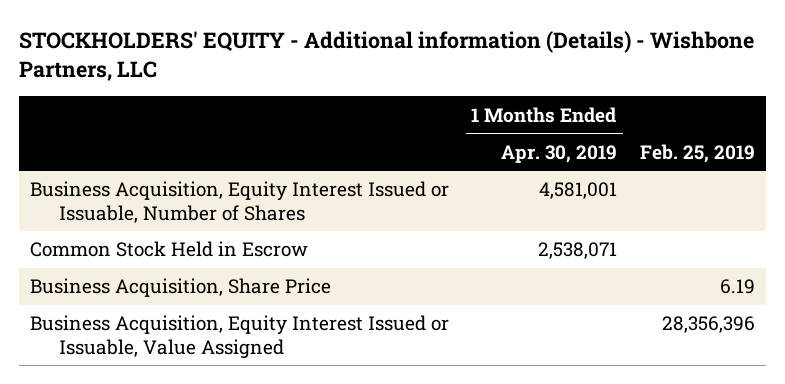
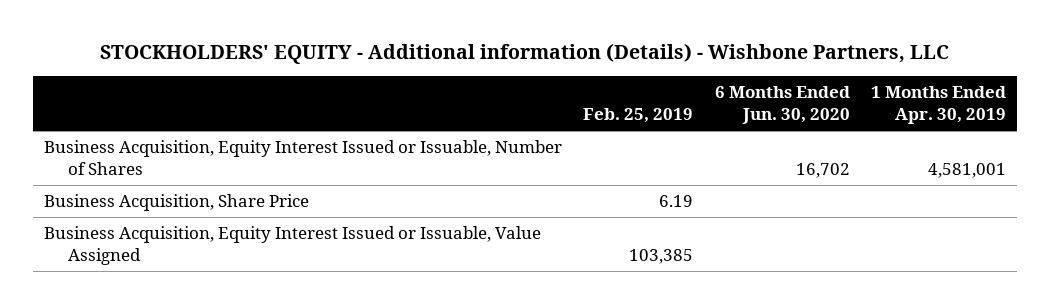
- | 1 Months Ended Apr. 30, 2019 | Feb. 25, 2019
+ | Feb. 25, 2019 | 6 Months Ended Jun. 30, 2020 | 1 Months Ended Apr. 30, 2019
- Common Stock Held in Escrow | 2,538,071 |
- Business Acquisition, Equity Interest Issued or Issuable, Value Assigned | | 28,356,396
+ Business Acquisition, Equity Interest Issued or Issuable, Value Assigned | 103,385 | |

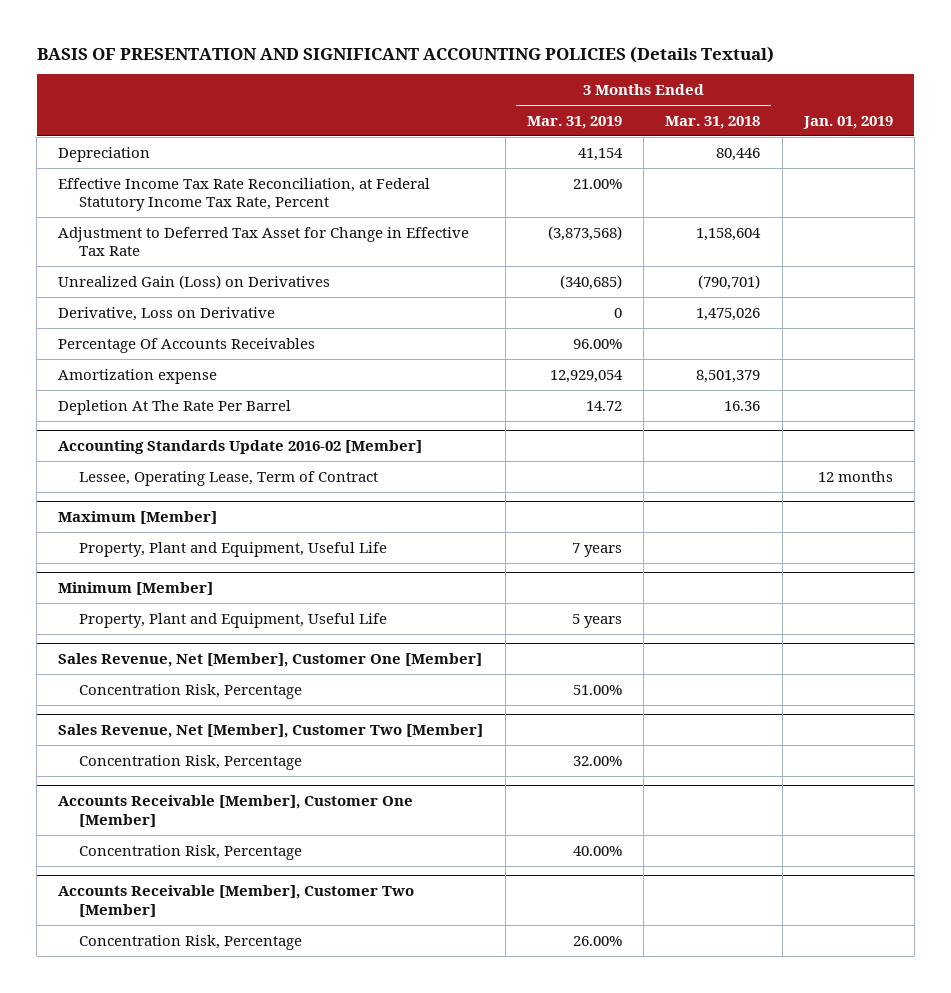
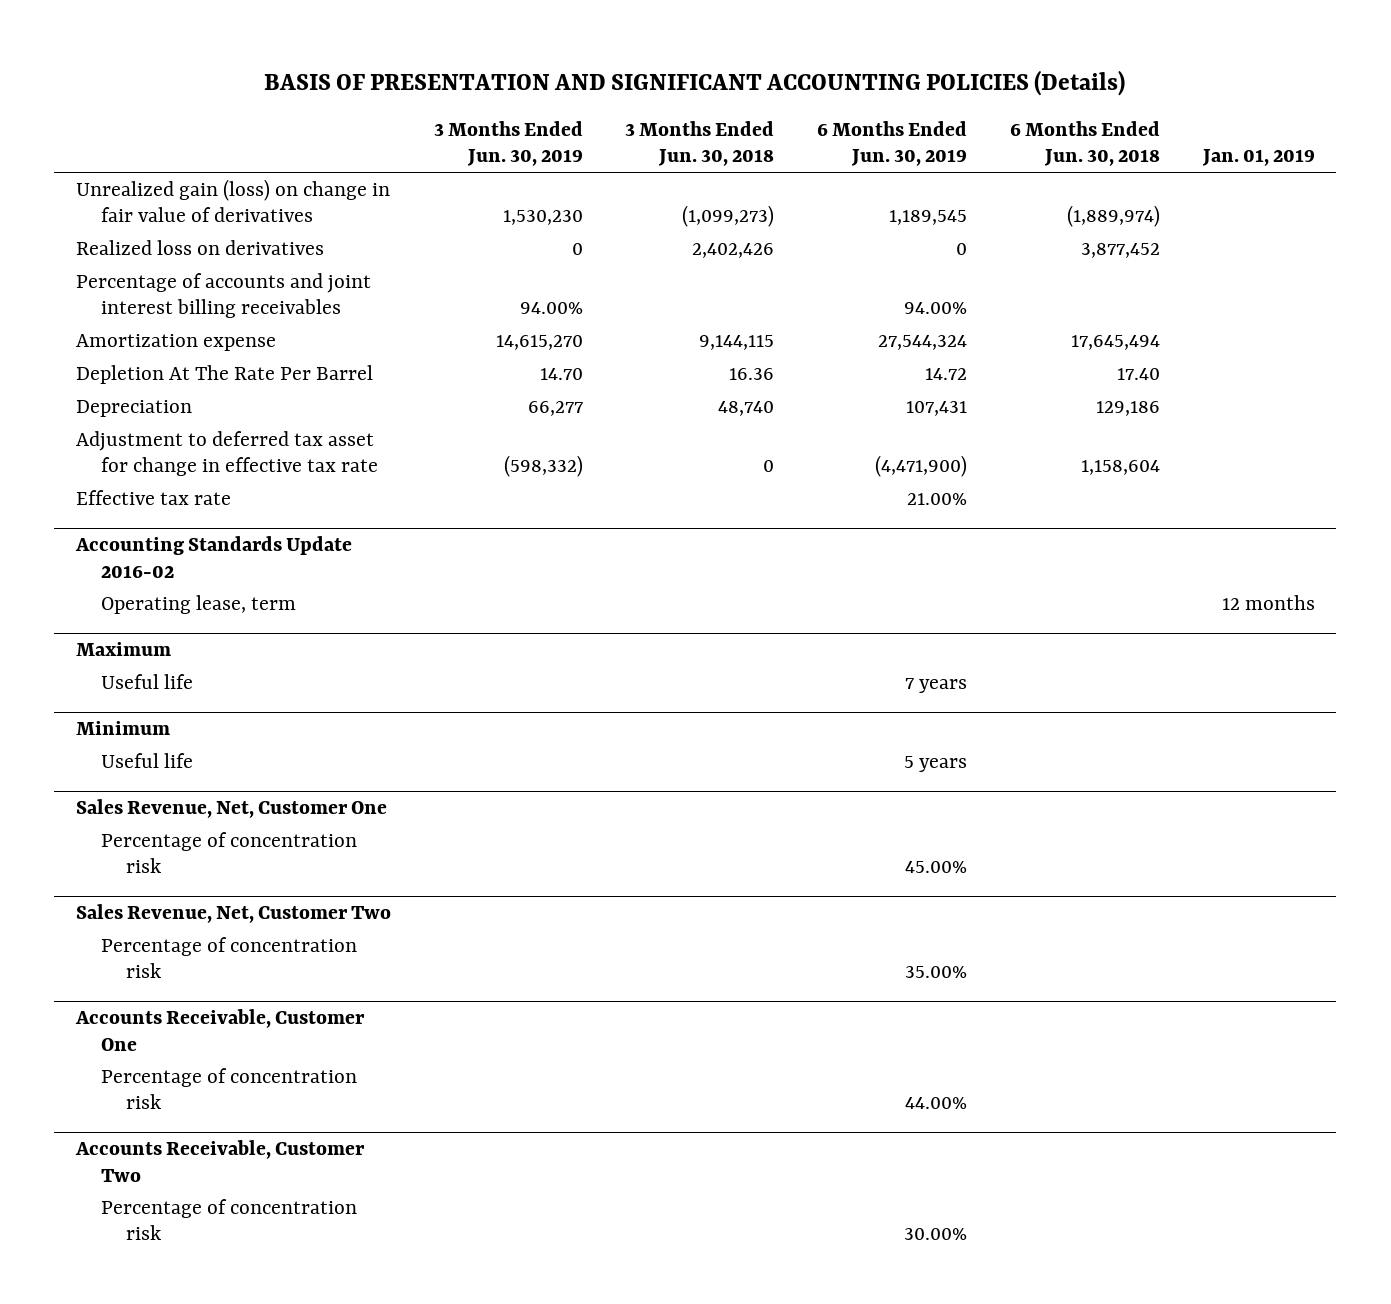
- BASIS OF PRESENTATION AND SIGNIFICANT ACCOUNTING POLICIES (Details Textual)
+ BASIS OF PRESENTATION AND SIGNIFICANT ACCOUNTING POLICIES (Details)
- | 3 Months Ended Mar. 31, 2019 | 3 Months Ended Mar. 31, 2018 | Jan. 01, 2019
+ | 3 Months Ended Jun. 30, 2019 | 3 Months Ended Jun. 30, 2018 | 6 Months Ended Jun. 30, 2019 | 6 Months Ended Jun. 30, 2018 | Jan. 01, 2019
- Effective Income Tax Rate Reconciliation, at Federal Statutory Income Tax Rate, Percent | 21.00% | |
- Adjustment to Deferred Tax Asset for Change in Effective Tax Rate | (3,873,568) | 1,158,604 |
- Unrealized Gain (Loss) on Derivatives | (340,685) | (790,701) |
- Derivative, Loss on Derivative | 0 | 1,475,026 |
- Percentage Of Accounts Receivables | 96.00% | |
+ Unrealized gain (loss) on change in fair value of derivatives | 1,530,230 | (1,099,273) | 1,189,545 | (1,889,974) |
+ Realized loss on derivatives | 0 | 2,402,426 | 0 | 3,877,452 |
+ Percentage of accounts and joint interest billing receivables | 94.00% | | 94.00% | |
- Accounting Standards Update 2016-02 [Member]
- Lessee, Operating Lease, Term of Contract | | | 12 months
- Maximum [Member]
- Property, Plant and Equipment, Useful Life | 7 years | |
- Minimum [Member]
- Property, Plant and Equipment, Useful Life | 5 years | |
- Sales Revenue, Net [Member], Customer One [Member]
- Concentration Risk, Percentage | 51.00% | |
- Sales Revenue, Net [Member], Customer Two [Member]
- Concentration Risk, Percentage | 32.00% | |
- Accounts Receivable [Member], Customer One [Member]
- Concentration Risk, Percentage | 40.00% | |
- Accounts Receivable [Member], Customer Two [Member]
- Concentration Risk, Percentage | 26.00% | |
moved down: Depreciation | 66,277 | 48,740 | 107,431 | 129,186 |
+ Adjustment to deferred tax asset for change in effective tax rate | (598,332) | 0 | (4,471,900) | 1,158,604 |
+ Effective tax rate | | | 21.00% | |
+ Accounting Standards Update 2016-02
+ Operating lease, term | | | | | 12 months
+ Maximum
+ Useful life | | | 7 years | |
+ Minimum
+ Useful life | | | 5 years | |
+ Sales Revenue, Net, Customer One
+ Percentage of concentration risk | | | 45.00% | |
+ Sales Revenue, Net, Customer Two
+ Percentage of concentration risk | | | 35.00% | |
+ Accounts Receivable, Customer One
+ Percentage of concentration risk | | | 44.00% | |
+ Accounts Receivable, Customer Two
+ Percentage of concentration risk | | | 30.00% | |

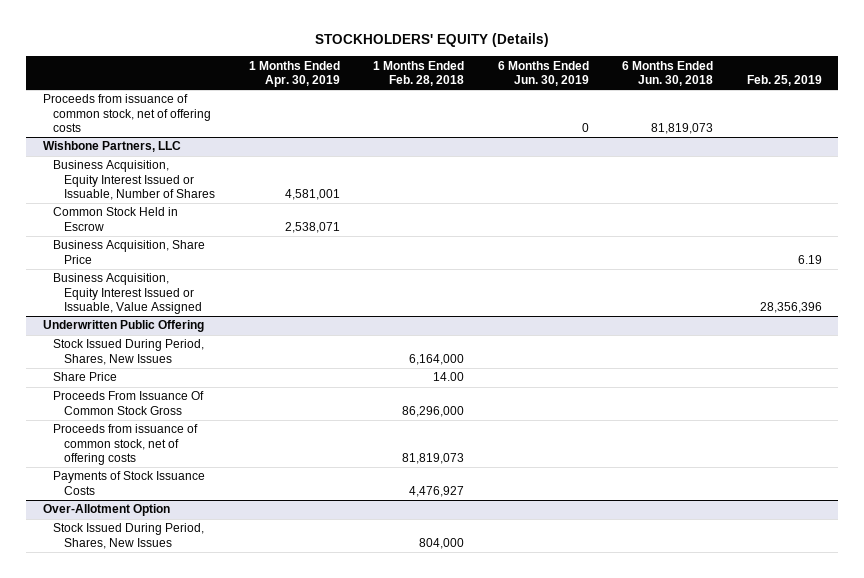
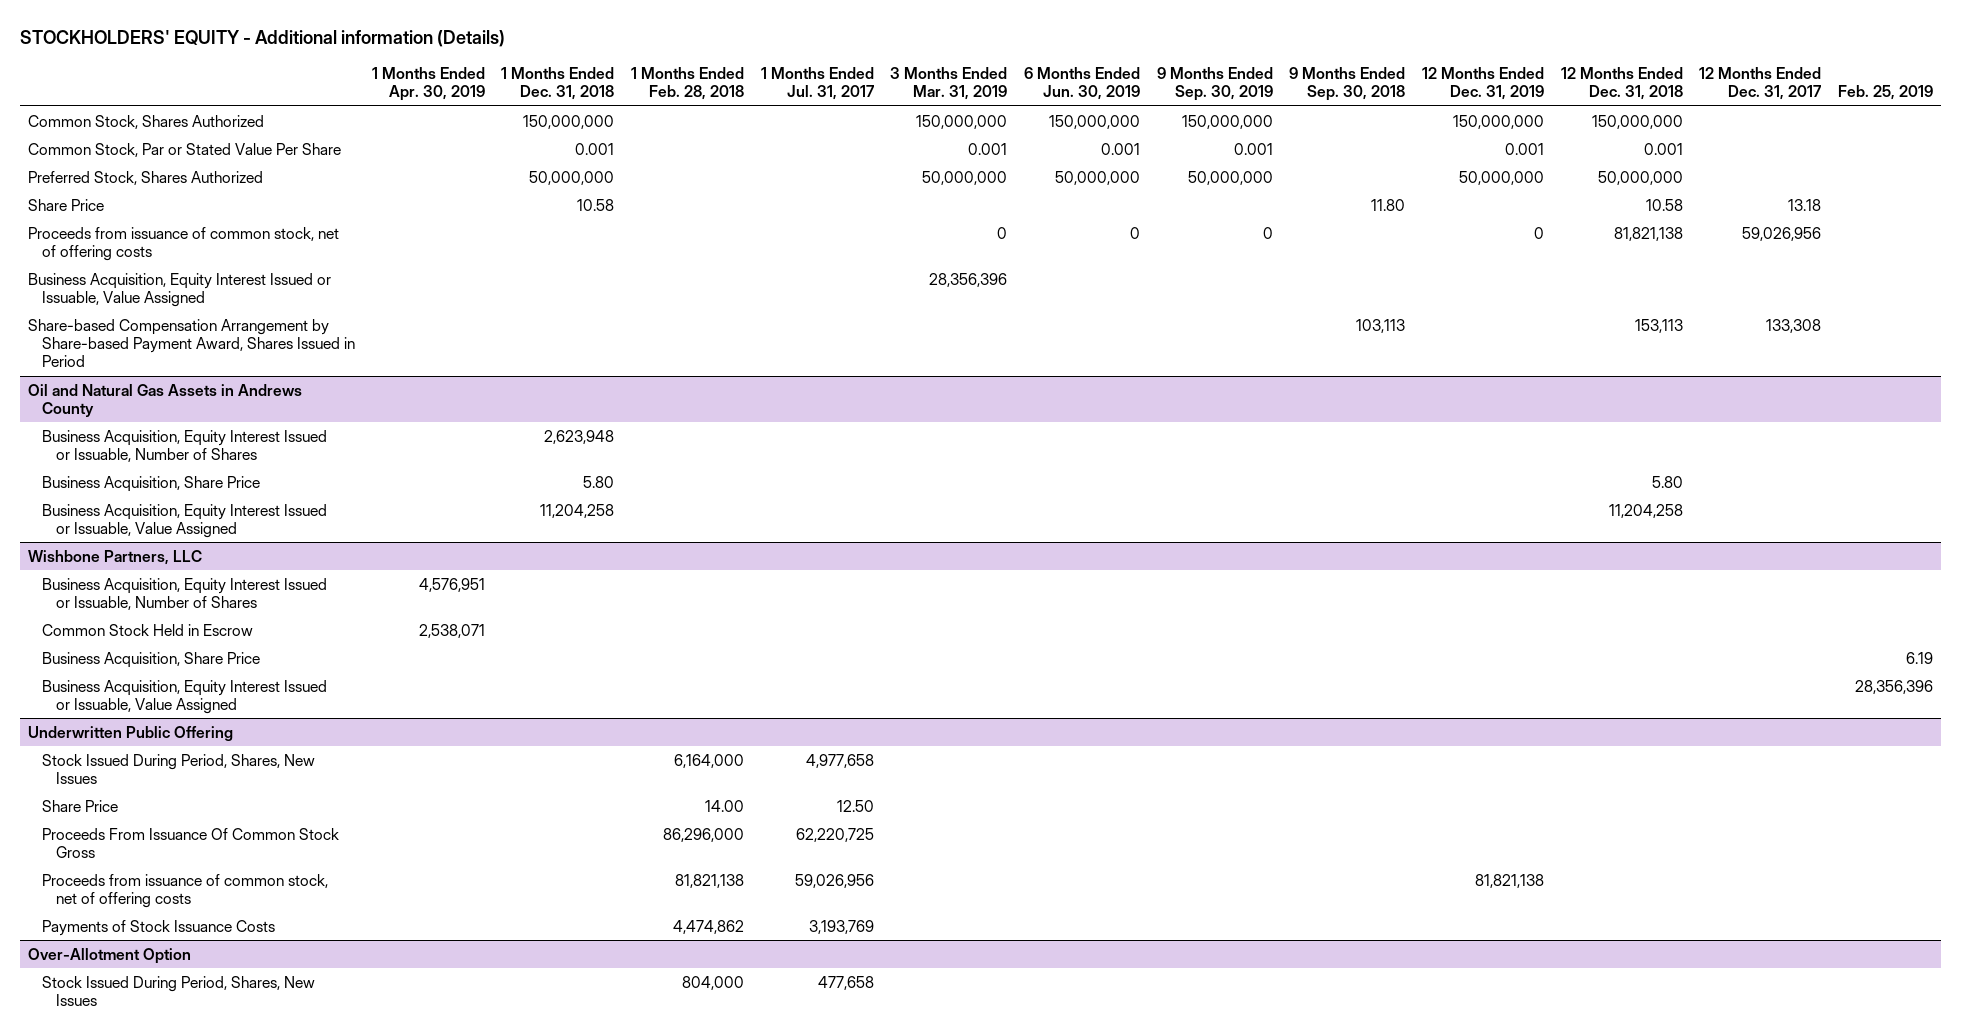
- STOCKHOLDERS' EQUITY (Details)
+ STOCKHOLDERS' EQUITY - Additional information (Details)
- | 1 Months Ended Apr. 30, 2019 | 1 Months Ended Feb. 28, 2018 | 6 Months Ended Jun. 30, 2019 | 6 Months Ended Jun. 30, 2018 | Feb. 25, 2019
+ | 1 Months Ended Apr. 30, 2019 | 1 Months Ended Dec. 31, 2018 | 1 Months Ended Feb. 28, 2018 | 1 Months Ended Jul. 31, 2017 | 3 Months Ended Mar. 31, 2019 | 6 Months Ended Jun. 30, 2019 | 9 Months Ended Sep. 30, 2019 | 9 Months Ended Sep. 30, 2018 | 12 Months Ended Dec. 31, 2019 | 12 Months Ended Dec. 31, 2018 | 12 Months Ended Dec. 31, 2017 | Feb. 25, 2019
+ Common Stock, Shares Authorized | | 150,000,000 | | | 150,000,000 | 150,000,000 | 150,000,000 | | 150,000,000 | 150,000,000 | |
+ Common Stock, Par or Stated Value Per Share | | 0.001 | | | 0.001 | 0.001 | 0.001 | | 0.001 | 0.001 | |
+ Preferred Stock, Shares Authorized | | 50,000,000 | | | 50,000,000 | 50,000,000 | 50,000,000 | | 50,000,000 | 50,000,000 | |
+ Share Price | | 10.58 | | | | | | 11.80 | | 10.58 | 13.18 |
+ Business Acquisition, Equity Interest Issued or Issuable, Value Assigned | | | | | 28,356,396 | | | | | | |
+ Share-based Compensation Arrangement by Share-based Payment Award, Shares Issued in Period | | | | | | | | 103,113 | | 153,113 | 133,308 |
+ Oil and Natural Gas Assets in Andrews County
+ Business Acquisition, Equity Interest Issued or Issuable, Number of Shares | | 2,623,948 | | | | | | | | | |
+ Business Acquisition, Share Price | | 5.80 | | | | | | | | 5.80 | |
+ Business Acquisition, Equity Interest Issued or Issuable, Value Assigned | | 11,204,258 | | | | | | | | 11,204,258 | |
@ Wishbone Partners, LLC
- Business Acquisition, Equity Interest Issued or Issuable, Number of Shares | 4,581,001 | | | |
+ Business Acquisition, Equity Interest Issued or Issuable, Number of Shares | 4,576,951 | | | | | | | | | | |
@ Underwritten Public Offering
- Proceeds from issuance of common stock, net of offering costs | | 81,819,073 | | |
- Payments of Stock Issuance Costs | | 4,476,927 | | |
+ Proceeds from issuance of common stock, net of offering costs | | | 81,821,138 | 59,026,956 | | | | | 81,821,138 | | |
+ Payments of Stock Issuance Costs | | | 4,474,862 | 3,193,769 | | | | | | | |

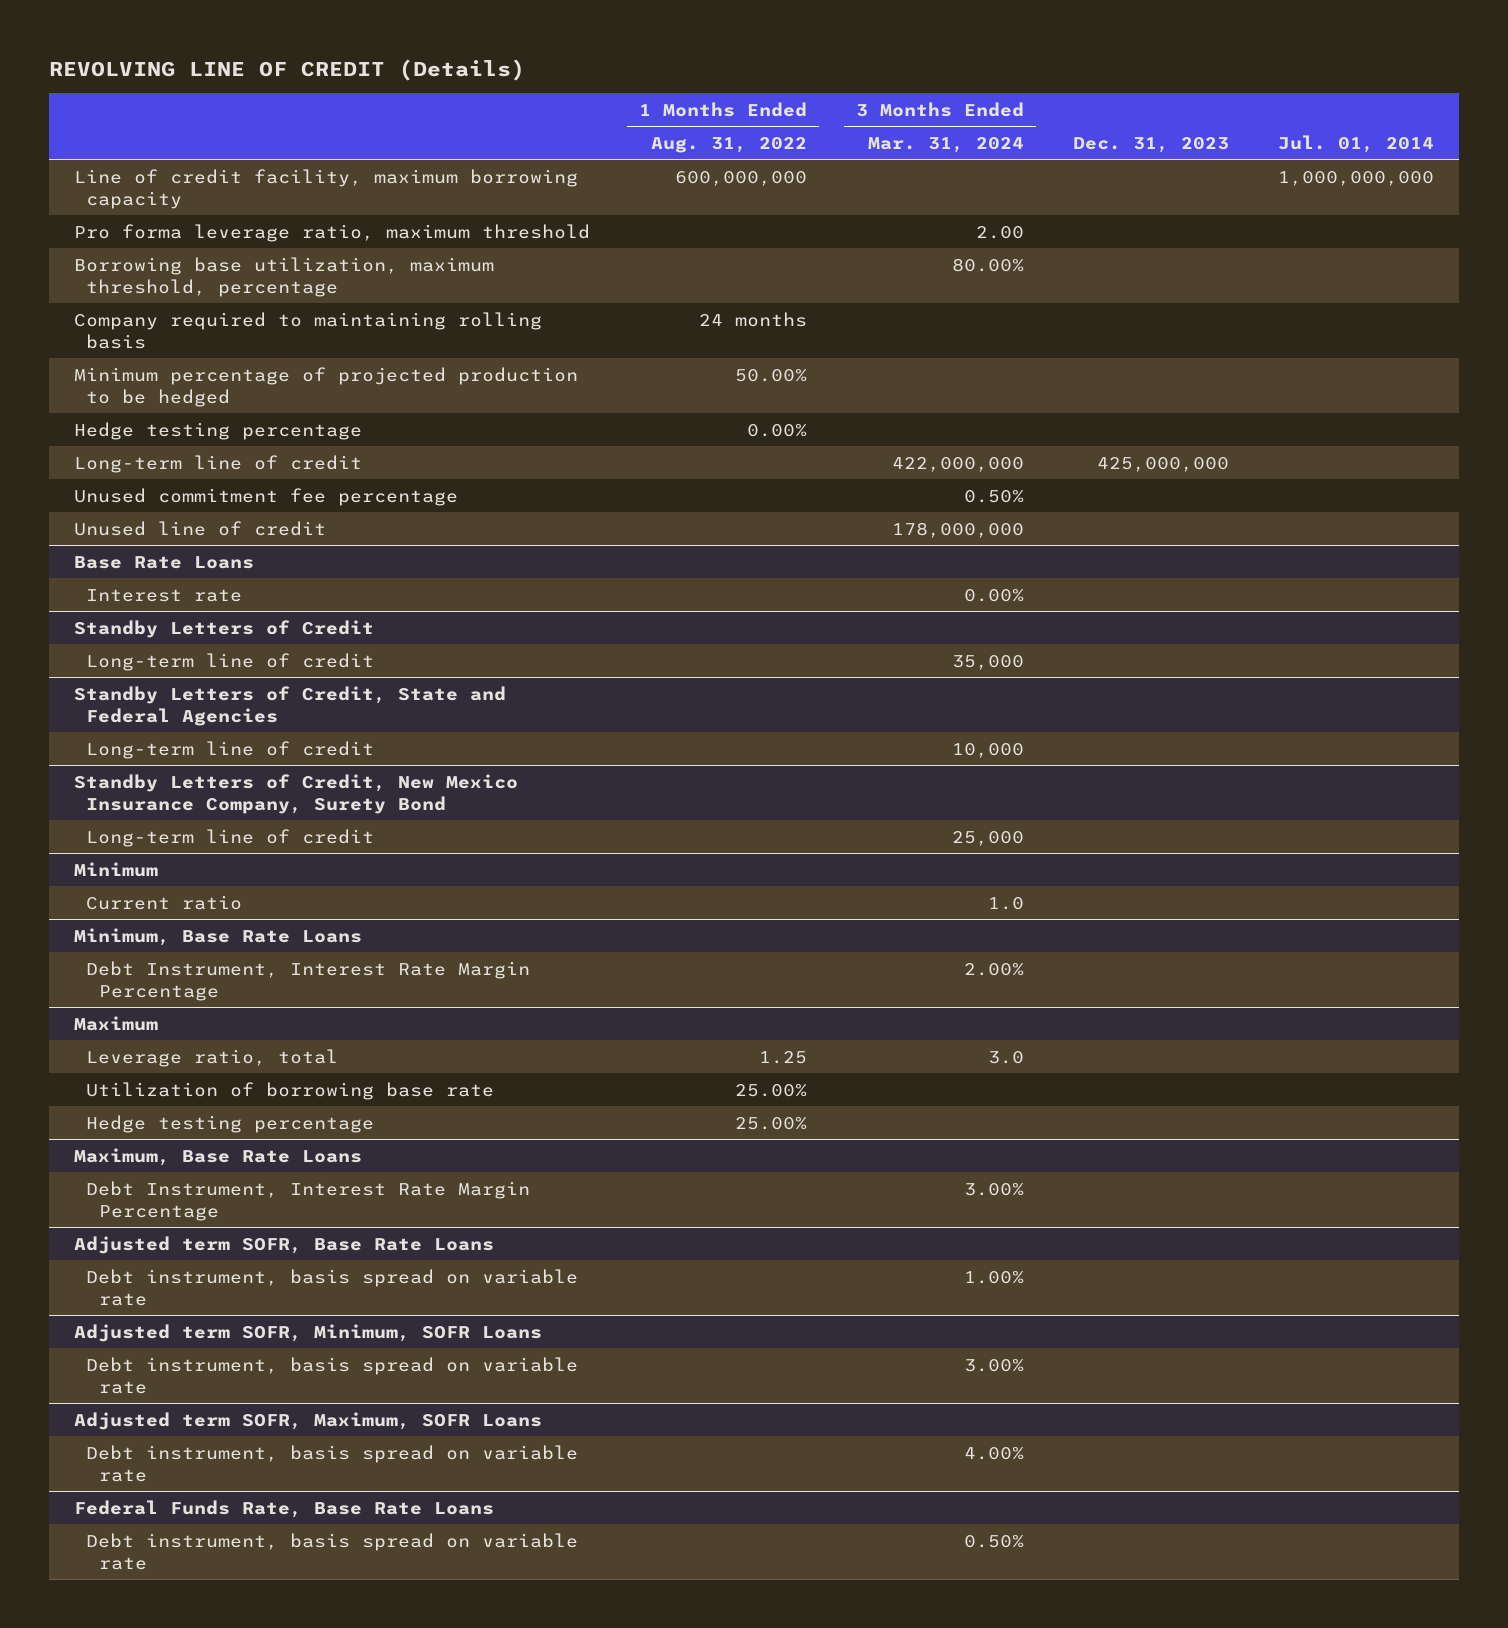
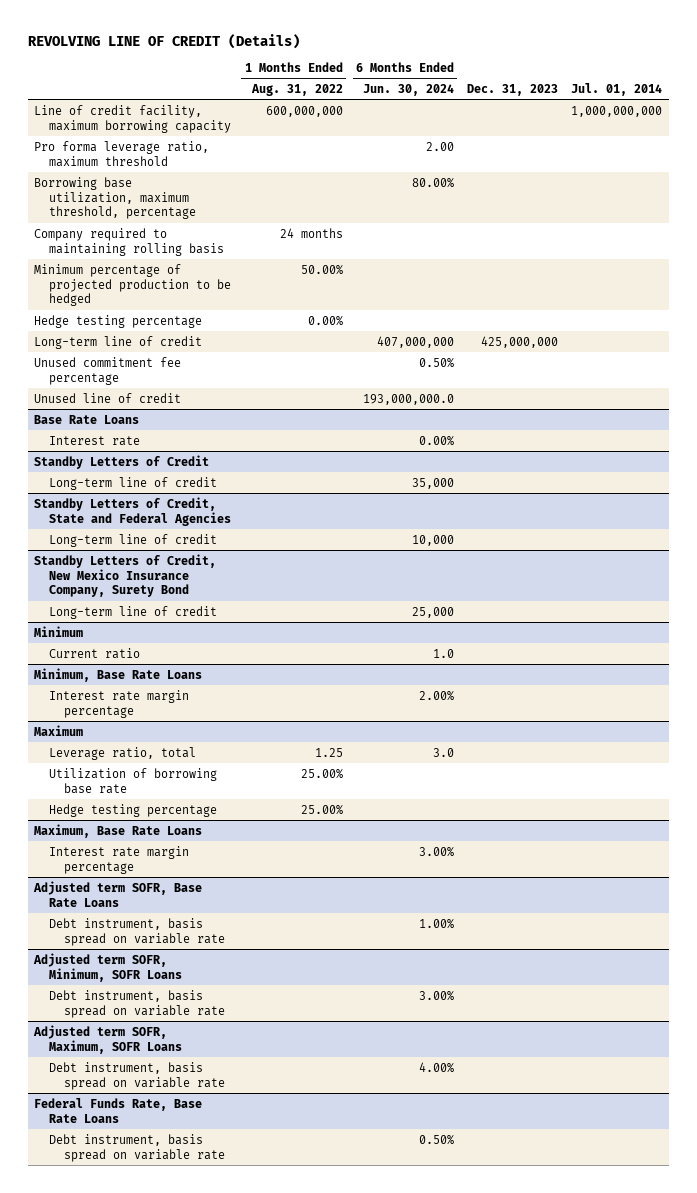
- | 1 Months Ended Aug. 31, 2022 | 3 Months Ended Mar. 31, 2024 | Dec. 31, 2023 | Jul. 01, 2014
+ | 1 Months Ended Aug. 31, 2022 | 6 Months Ended Jun. 30, 2024 | Dec. 31, 2023 | Jul. 01, 2014
@ Minimum, Base Rate Loans
- Debt Instrument, Interest Rate Margin Percentage | | 2.00% | |
+ Interest rate margin percentage | | 2.00% | |
@ Maximum, Base Rate Loans
- Debt Instrument, Interest Rate Margin Percentage | | 3.00% | |
+ Interest rate margin percentage | | 3.00% | |

